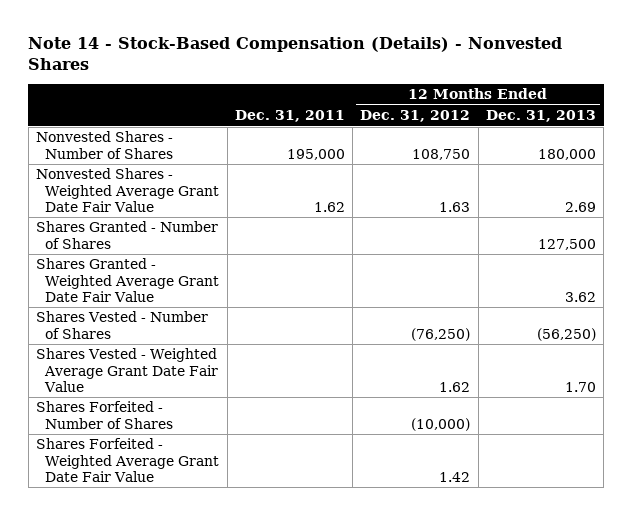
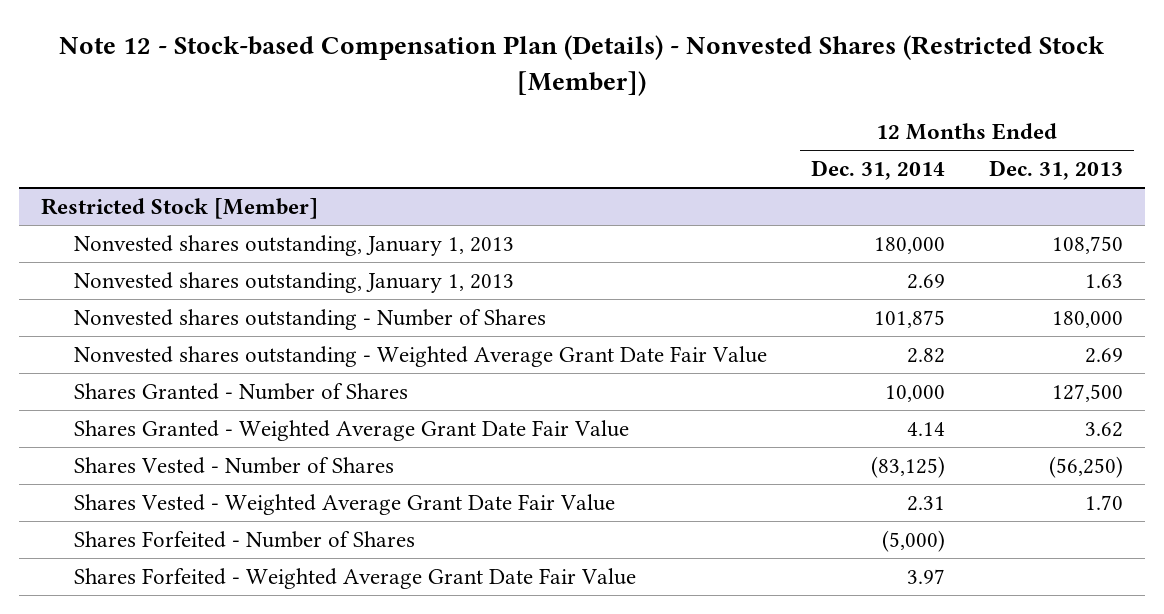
- Note 14 - Stock-Based Compensation (Details) - Nonvested Shares
+ Note 12 - Stock-based Compensation Plan (Details) - Nonvested Shares (Restricted Stock [Member])
- | Dec. 31, 2011 | 12 Months Ended Dec. 31, 2012 | 12 Months Ended Dec. 31, 2013
+ | 12 Months Ended Dec. 31, 2014 | 12 Months Ended Dec. 31, 2013
- Nonvested Shares - Number of Shares | 195,000 | 108,750 | 180,000
- Nonvested Shares - Weighted Average Grant Date Fair Value | 1.62 | 1.63 | 2.69
+ Restricted Stock [Member]
+ Nonvested shares outstanding, January 1, 2013 | 180,000 | 108,750
+ Nonvested shares outstanding, January 1, 2013 | 2.69 | 1.63
+ Nonvested shares outstanding - Number of Shares | 101,875 | 180,000
+ Nonvested shares outstanding - Weighted Average Grant Date Fair Value | 2.82 | 2.69

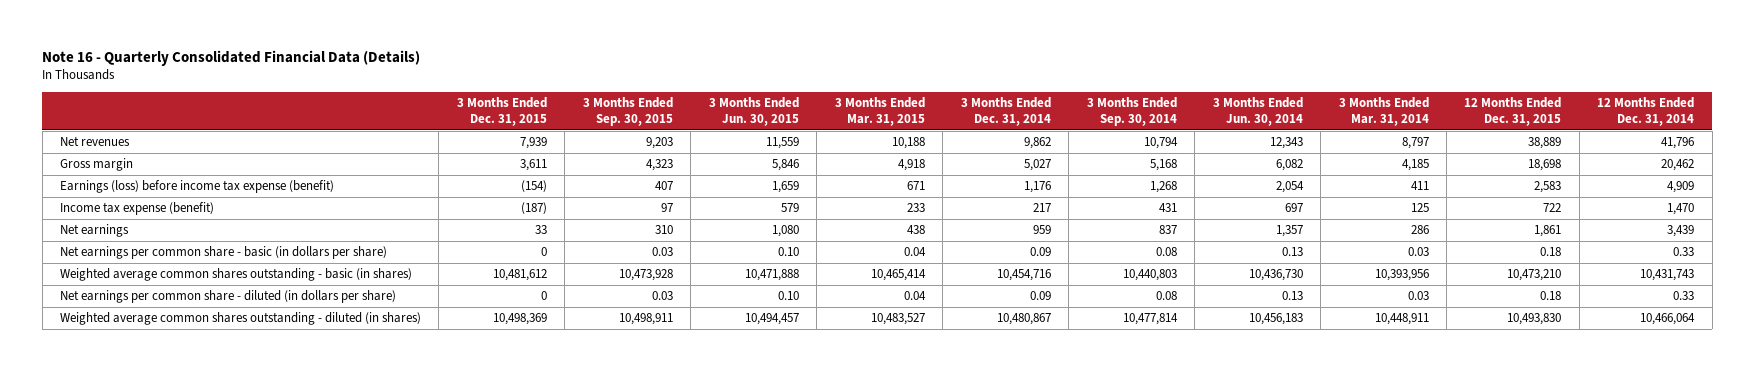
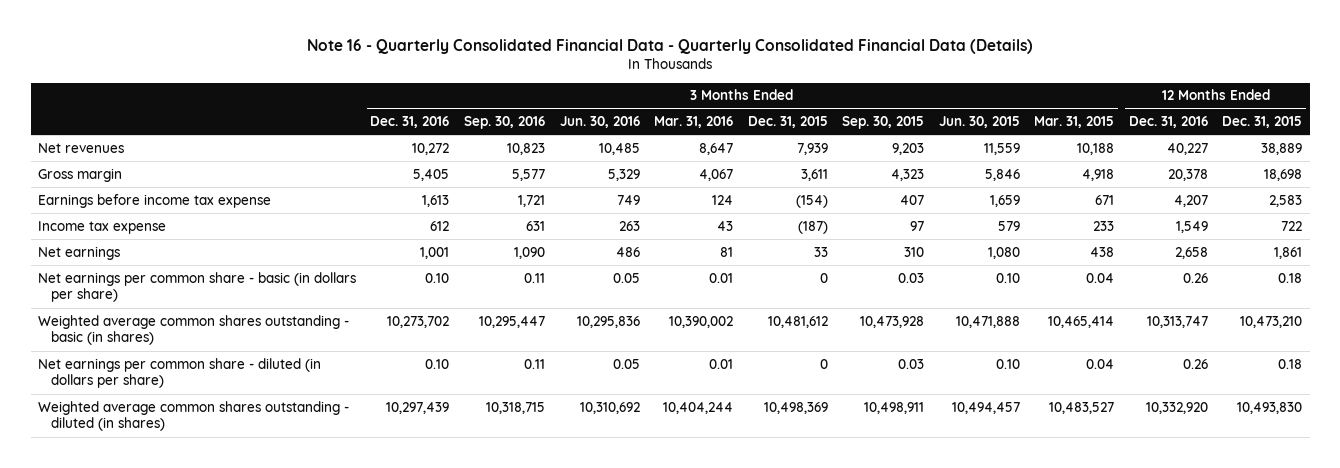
- Note 16 - Quarterly Consolidated Financial Data (Details)
+ Note 16 - Quarterly Consolidated Financial Data - Quarterly Consolidated Financial Data (Details)
- | 3 Months Ended Dec. 31, 2015 | 3 Months Ended Sep. 30, 2015 | 3 Months Ended Jun. 30, 2015 | 3 Months Ended Mar. 31, 2015 | 3 Months Ended Dec. 31, 2014 | 3 Months Ended Sep. 30, 2014 | 3 Months Ended Jun. 30, 2014 | 3 Months Ended Mar. 31, 2014 | 12 Months Ended Dec. 31, 2015 | 12 Months Ended Dec. 31, 2014
+ | 3 Months Ended Dec. 31, 2016 | 3 Months Ended Sep. 30, 2016 | 3 Months Ended Jun. 30, 2016 | 3 Months Ended Mar. 31, 2016 | 3 Months Ended Dec. 31, 2015 | 3 Months Ended Sep. 30, 2015 | 3 Months Ended Jun. 30, 2015 | 3 Months Ended Mar. 31, 2015 | 12 Months Ended Dec. 31, 2016 | 12 Months Ended Dec. 31, 2015
- Earnings (loss) before income tax expense (benefit) | (154) | 407 | 1,659 | 671 | 1,176 | 1,268 | 2,054 | 411 | 2,583 | 4,909
- Income tax expense (benefit) | (187) | 97 | 579 | 233 | 217 | 431 | 697 | 125 | 722 | 1,470
+ Earnings before income tax expense | 1,613 | 1,721 | 749 | 124 | (154) | 407 | 1,659 | 671 | 4,207 | 2,583
+ Income tax expense | 612 | 631 | 263 | 43 | (187) | 97 | 579 | 233 | 1,549 | 722

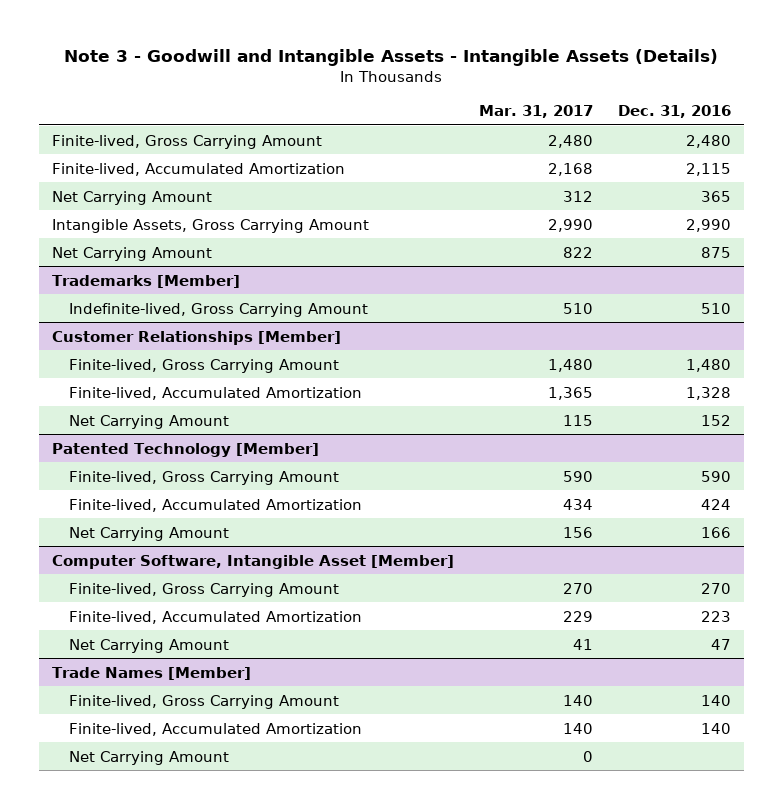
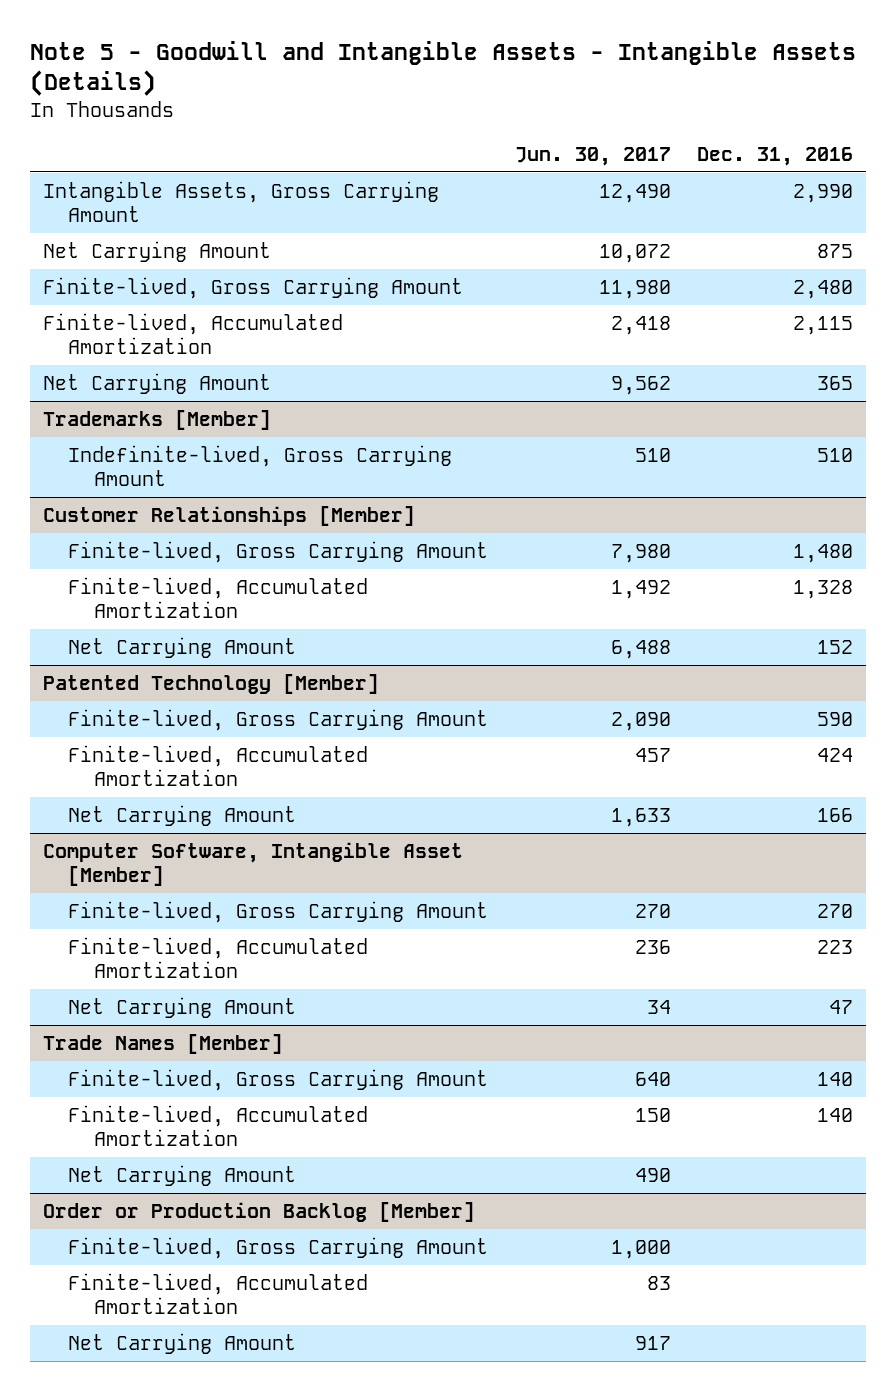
- Note 3 - Goodwill and Intangible Assets - Intangible Assets (Details)
+ Note 5 - Goodwill and Intangible Assets - Intangible Assets (Details)
- | Mar. 31, 2017 | Dec. 31, 2016
+ | Jun. 30, 2017 | Dec. 31, 2016
moved up: Intangible Assets, Gross Carrying Amount | 12,490 | 2,990
moved up: Net Carrying Amount | 10,072 | 875
+ Order or Production Backlog [Member]
+ Finite-lived, Gross Carrying Amount | 1,000 |
+ Finite-lived, Accumulated Amortization | 83 |
+ Net Carrying Amount | 917 |

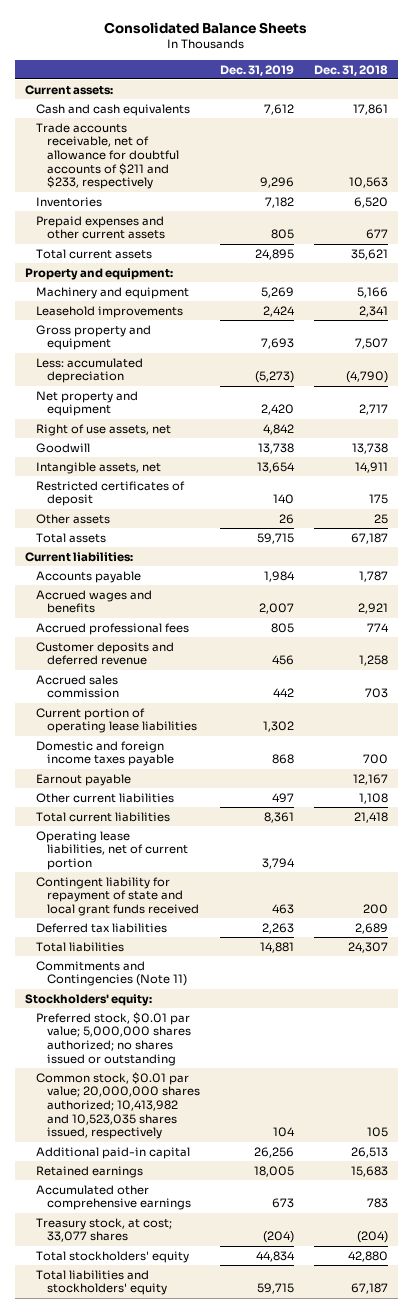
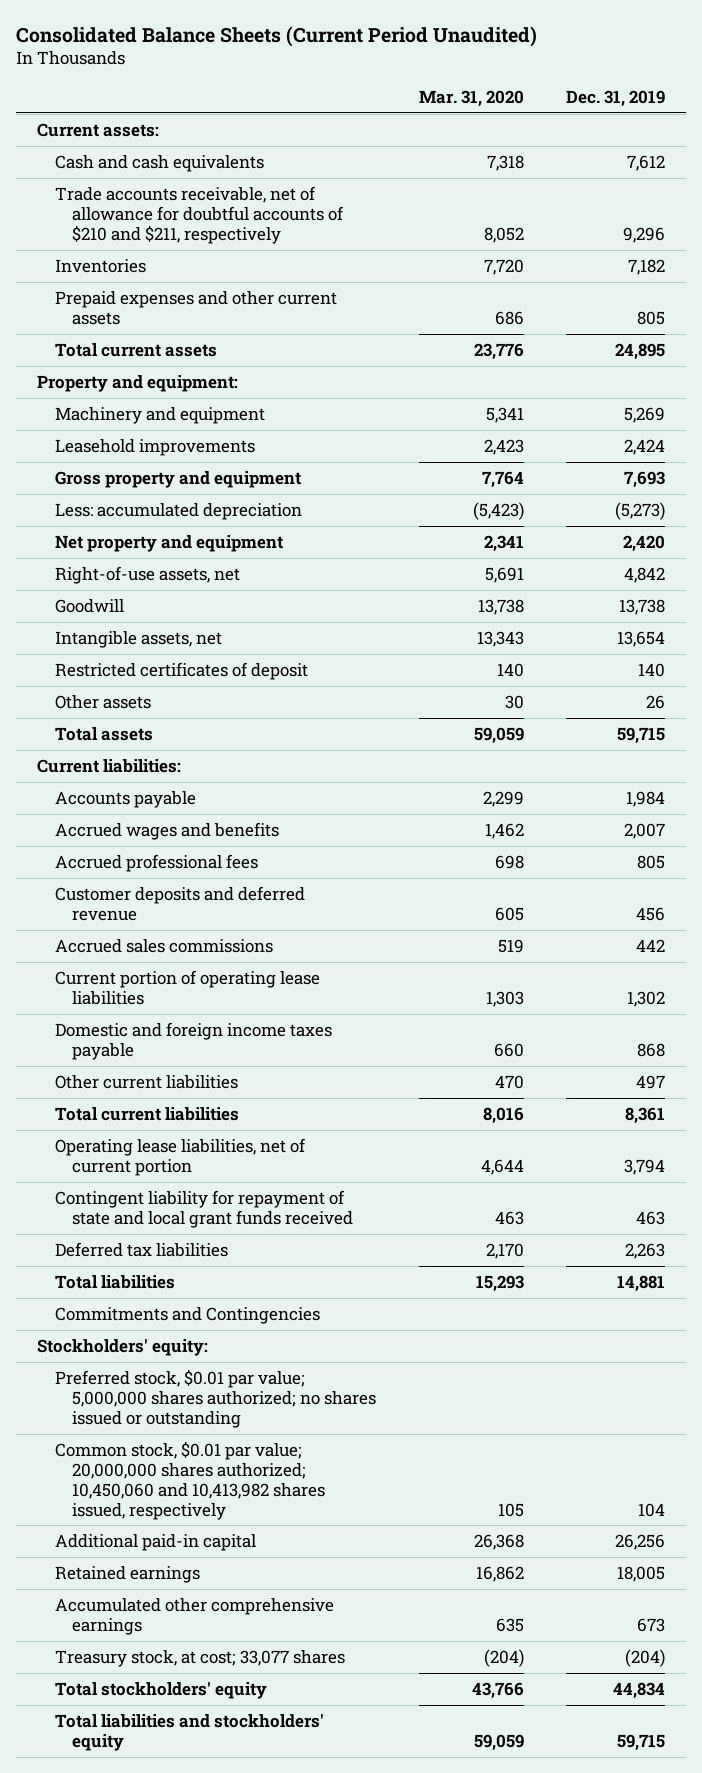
- Consolidated Balance Sheets
+ Consolidated Balance Sheets (Current Period Unaudited)
- | Dec. 31, 2019 | Dec. 31, 2018
+ | Mar. 31, 2020 | Dec. 31, 2019
- Trade accounts receivable, net of allowance for doubtful accounts of $211 and $233, respectively | 9,296 | 10,563
+ Trade accounts receivable, net of allowance for doubtful accounts of $210 and $211, respectively | 8,052 | 9,296
- Right of use assets, net | 4,842 |
+ Right-of-use assets, net | 5,691 | 4,842
- Accrued sales commission | 442 | 703
+ Accrued sales commissions | 519 | 442
- Earnout payable | | 12,167
- Commitments and Contingencies (Note 11)
+ Commitments and Contingencies
- Common stock, $0.01 par value; 20,000,000 shares authorized; 10,413,982 and 10,523,035 shares issued, respectively | 104 | 105
+ Common stock, $0.01 par value; 20,000,000 shares authorized; 10,450,060 and 10,413,982 shares issued, respectively | 105 | 104

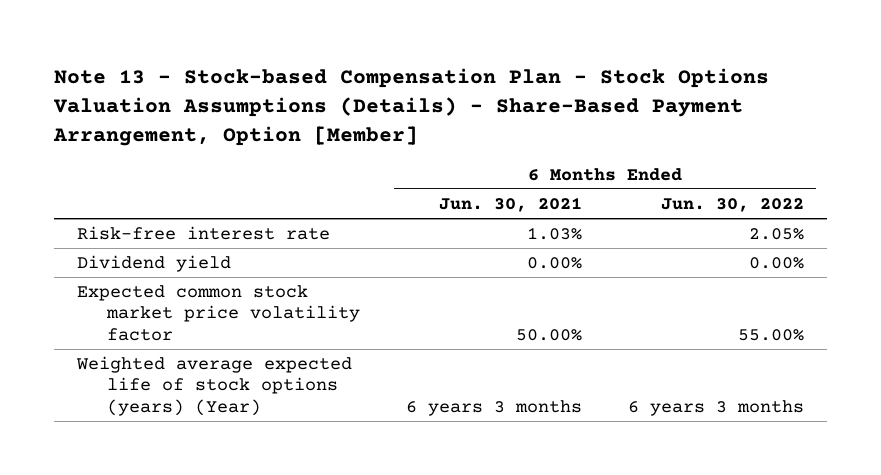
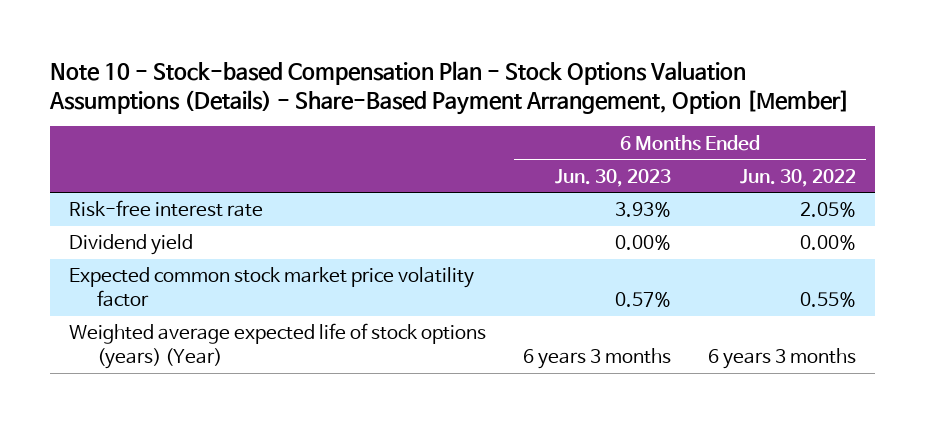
- Note 13 - Stock-based Compensation Plan - Stock Options Valuation Assumptions (Details) - Share-Based Payment Arrangement, Option [Member]
+ Note 10 - Stock-based Compensation Plan - Stock Options Valuation Assumptions (Details) - Share-Based Payment Arrangement, Option [Member]
- | 6 Months Ended Jun. 30, 2021 | 6 Months Ended Jun. 30, 2022
+ | 6 Months Ended Jun. 30, 2023 | 6 Months Ended Jun. 30, 2022
- Expected common stock market price volatility factor | 50.00% | 55.00%
+ Expected common stock market price volatility factor | 0.57% | 0.55%

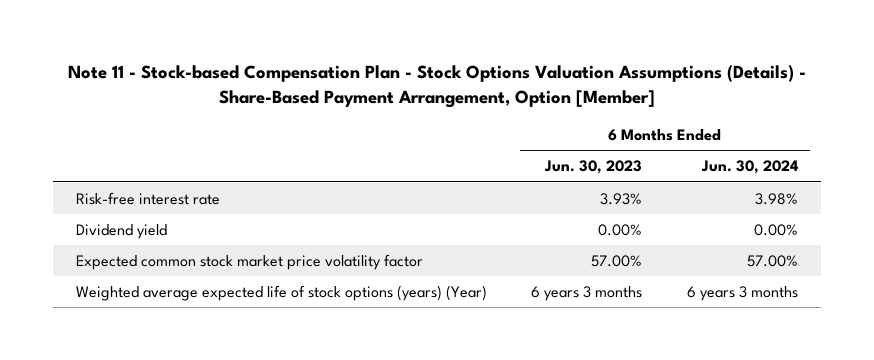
- Note 10 - Stock-based Compensation Plan - Stock Options Valuation Assumptions (Details) - Share-Based Payment Arrangement, Option [Member]
+ Note 11 - Stock-based Compensation Plan - Stock Options Valuation Assumptions (Details) - Share-Based Payment Arrangement, Option [Member]
- | 6 Months Ended Jun. 30, 2023 | 6 Months Ended Jun. 30, 2022
+ | 6 Months Ended Jun. 30, 2023 | 6 Months Ended Jun. 30, 2024
- Expected common stock market price volatility factor | 0.57% | 0.55%
+ Expected common stock market price volatility factor | 57.00% | 57.00%

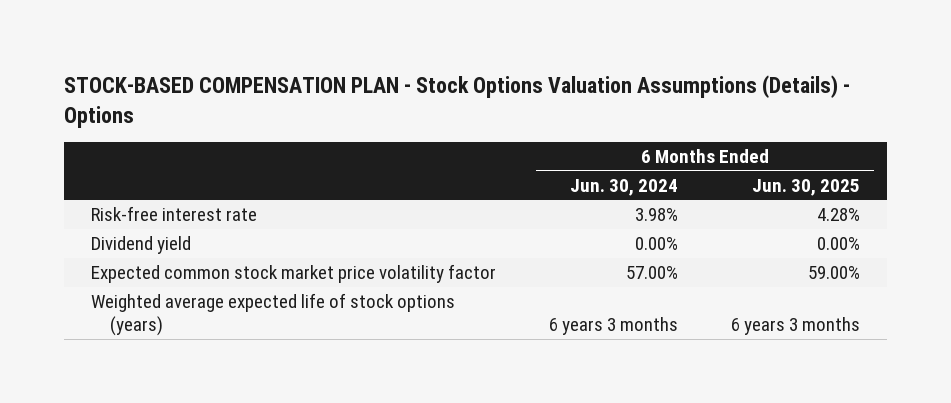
- Note 11 - Stock-based Compensation Plan - Stock Options Valuation Assumptions (Details) - Share-Based Payment Arrangement, Option [Member]
+ STOCK-BASED COMPENSATION PLAN - Stock Options Valuation Assumptions (Details) - Options
- | 6 Months Ended Jun. 30, 2023 | 6 Months Ended Jun. 30, 2024
+ | 6 Months Ended Jun. 30, 2024 | 6 Months Ended Jun. 30, 2025
- Weighted average expected life of stock options (years) (Year) | 6 years 3 months | 6 years 3 months
+ Weighted average expected life of stock options (years) | 6 years 3 months | 6 years 3 months

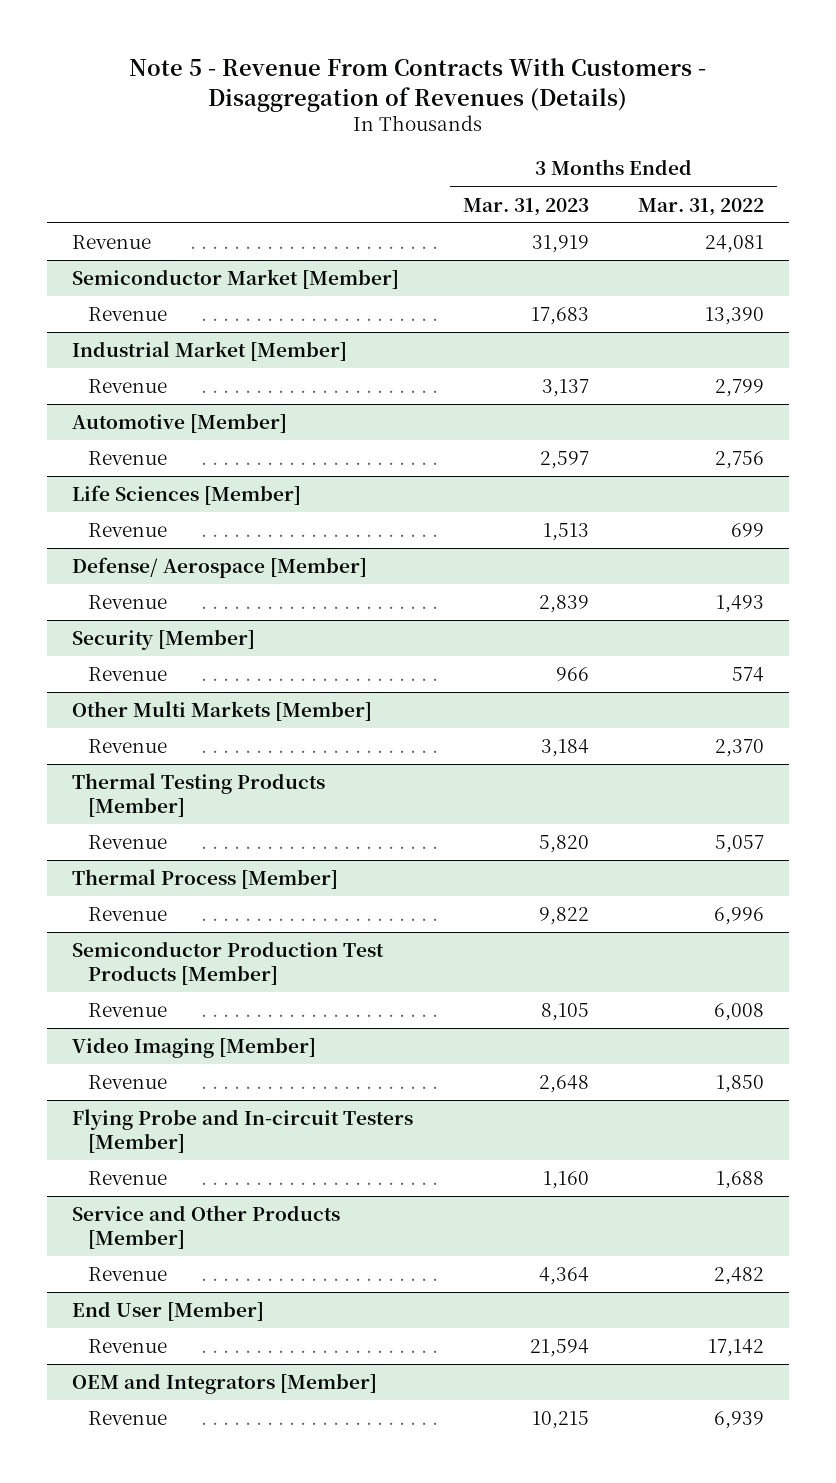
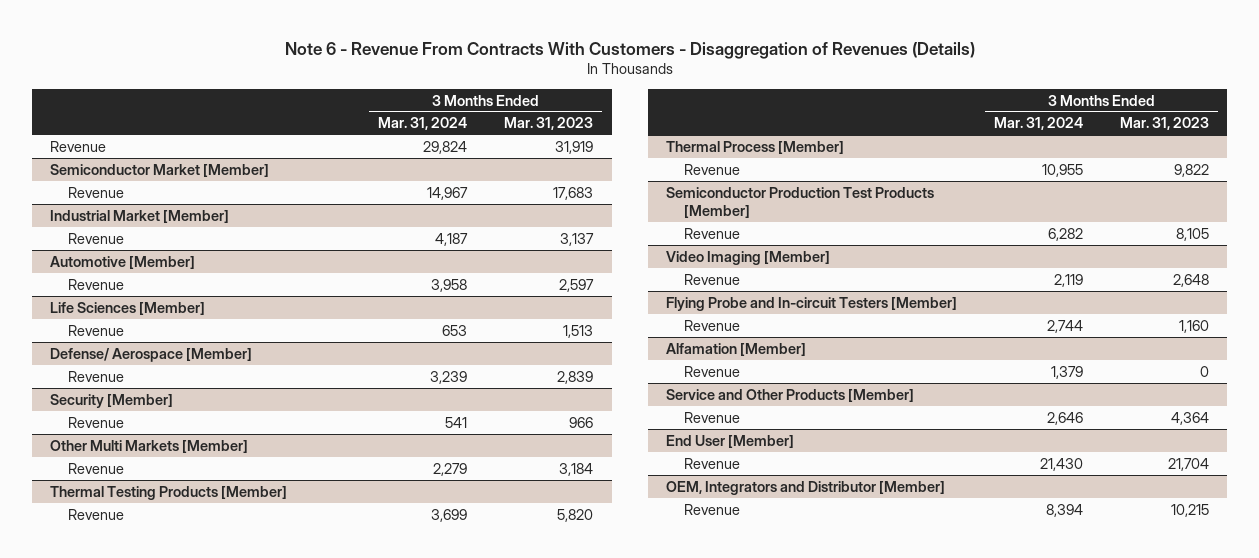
- Note 5 - Revenue From Contracts With Customers - Disaggregation of Revenues (Details)
+ Note 6 - Revenue From Contracts With Customers - Disaggregation of Revenues (Details)
- | 3 Months Ended Mar. 31, 2023 | 3 Months Ended Mar. 31, 2022
+ | 3 Months Ended Mar. 31, 2024 | 3 Months Ended Mar. 31, 2023
+ Alfamation [Member]
+ Revenue | 1,379 | 0
@ End User [Member]
- Revenue | 21,594 | 17,142
- OEM and Integrators [Member]
@ End User [Member]
+ Revenue | 21,430 | 21,704
+ OEM, Integrators and Distributor [Member]

